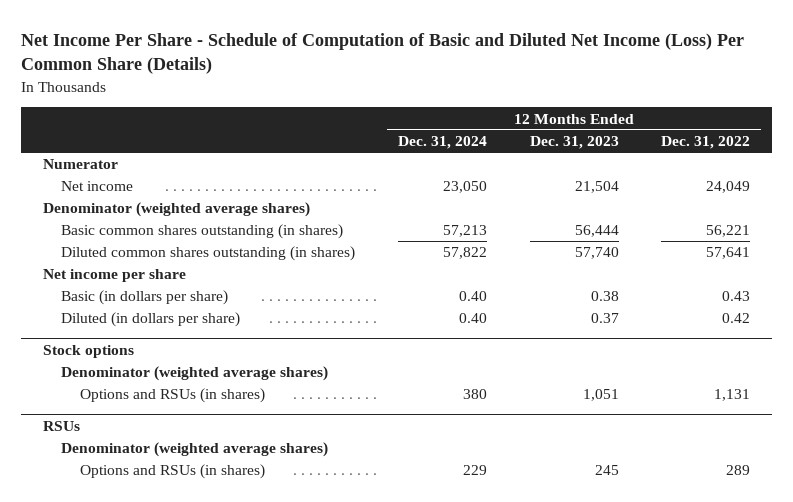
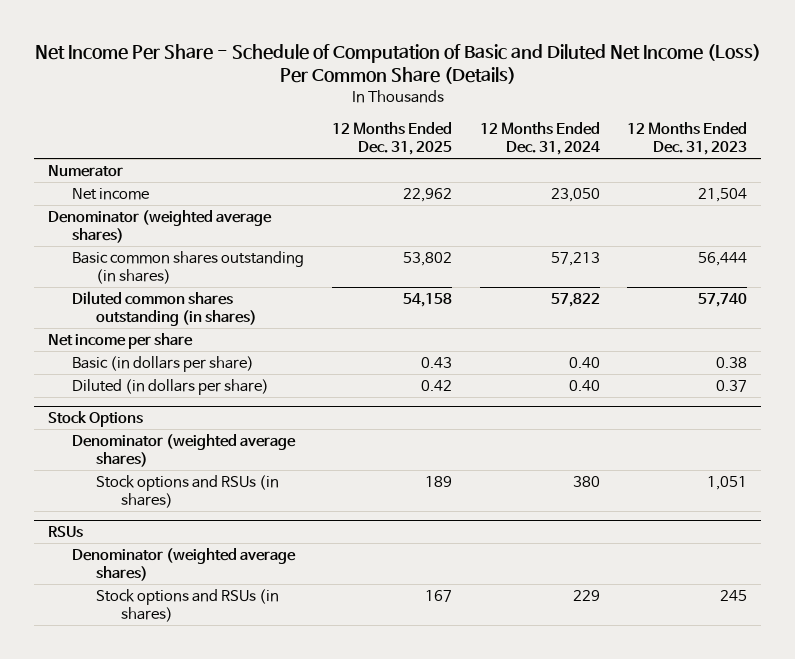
- | 12 Months Ended Dec. 31, 2024 | 12 Months Ended Dec. 31, 2023 | 12 Months Ended Dec. 31, 2022
+ | 12 Months Ended Dec. 31, 2025 | 12 Months Ended Dec. 31, 2024 | 12 Months Ended Dec. 31, 2023
- Stock options
+ Stock Options
- Options and RSUs (in shares) | 380 | 1,051 | 1,131
+ Stock options and RSUs (in shares) | 189 | 380 | 1,051
@ RSUs
- Options and RSUs (in shares) | 229 | 245 | 289
+ Stock options and RSUs (in shares) | 167 | 229 | 245

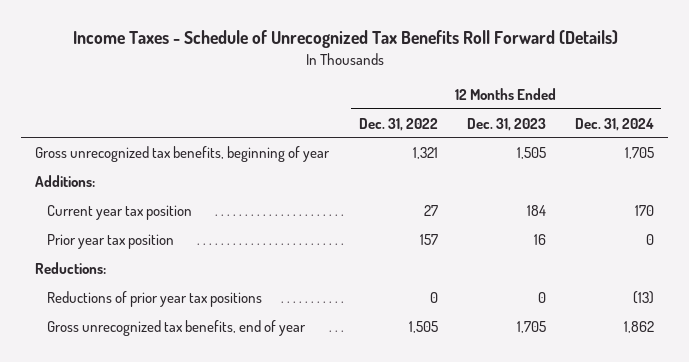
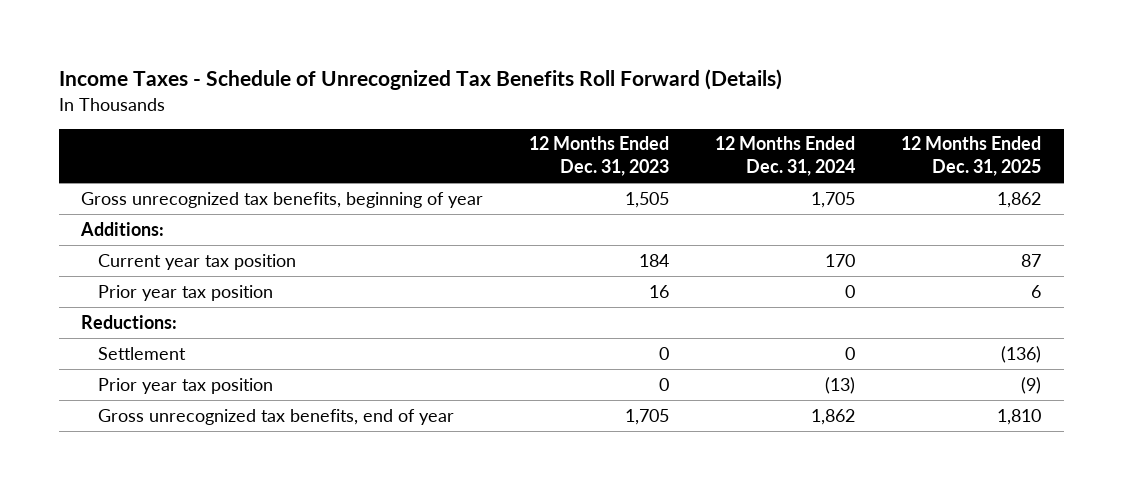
- | 12 Months Ended Dec. 31, 2022 | 12 Months Ended Dec. 31, 2023 | 12 Months Ended Dec. 31, 2024
+ | 12 Months Ended Dec. 31, 2023 | 12 Months Ended Dec. 31, 2024 | 12 Months Ended Dec. 31, 2025
- Reductions of prior year tax positions | 0 | 0 | (13)
+ Settlement | 0 | 0 | (136)
+ Prior year tax position | 0 | (13) | (9)

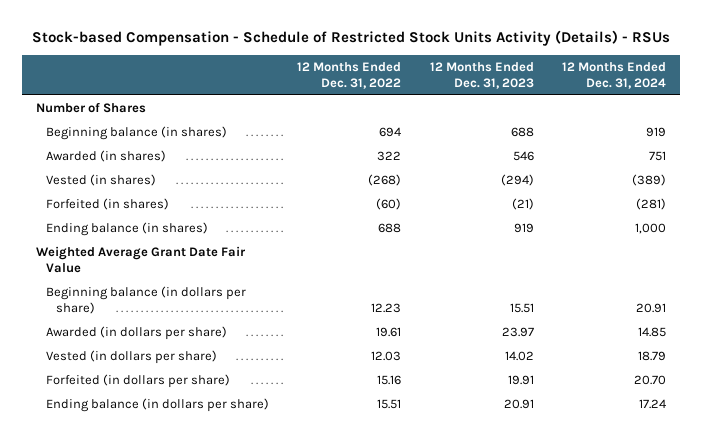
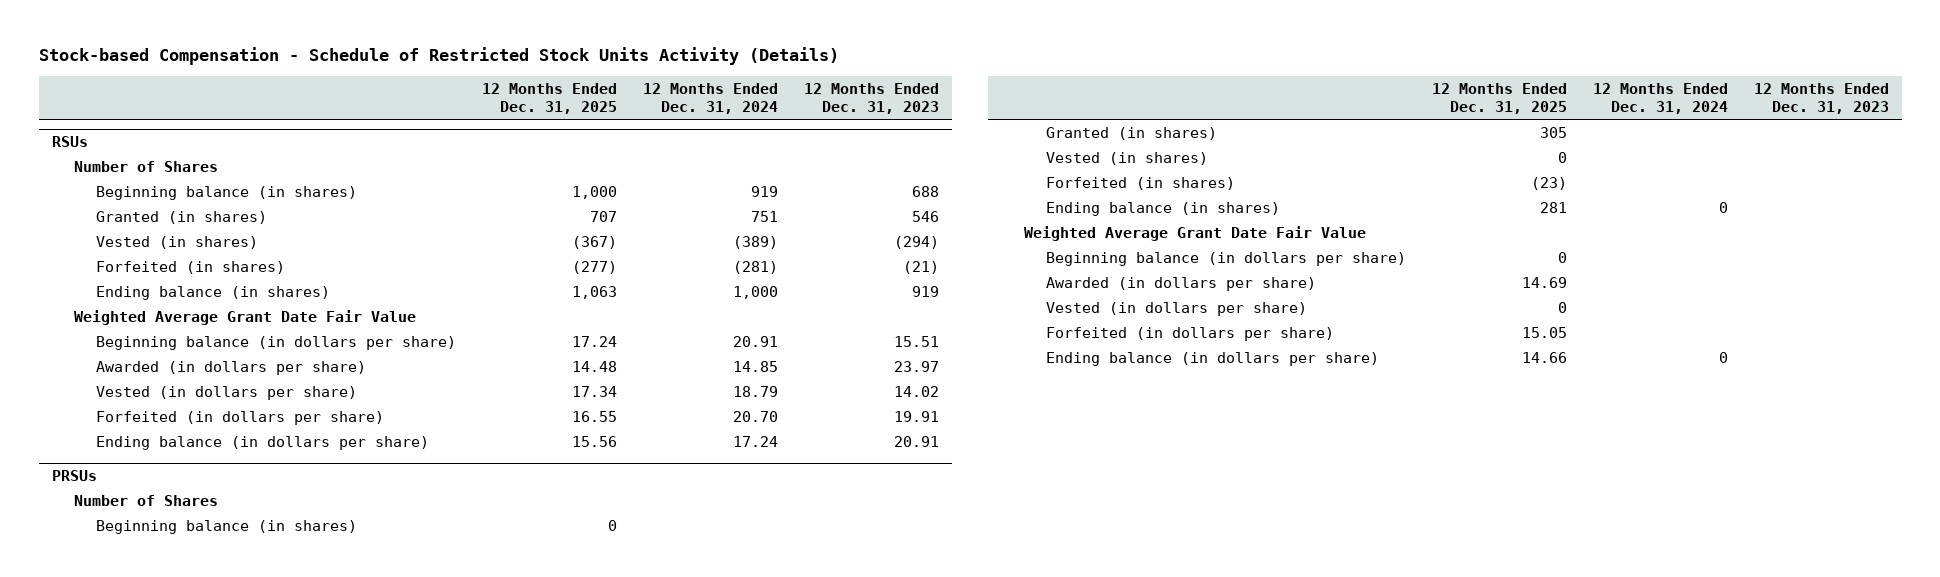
- Stock-based Compensation - Schedule of Restricted Stock Units Activity (Details) - RSUs
+ Stock-based Compensation - Schedule of Restricted Stock Units Activity (Details)
- | 12 Months Ended Dec. 31, 2022 | 12 Months Ended Dec. 31, 2023 | 12 Months Ended Dec. 31, 2024
+ | 12 Months Ended Dec. 31, 2025 | 12 Months Ended Dec. 31, 2024 | 12 Months Ended Dec. 31, 2023
+ RSUs
- Awarded (in shares) | 322 | 546 | 751
+ Granted (in shares) | 707 | 751 | 546
+ PRSUs
+ Number of Shares
+ Beginning balance (in shares) | 0 | |
+ Granted (in shares) | 305 | |
+ Vested (in shares) | 0 | |
+ Forfeited (in shares) | (23) | |
+ Ending balance (in shares) | 281 | 0 |
+ Weighted Average Grant Date Fair Value
+ Beginning balance (in dollars per share) | 0 | |
+ Awarded (in dollars per share) | 14.69 | |
+ Vested (in dollars per share) | 0 | |
+ Forfeited (in dollars per share) | 15.05 | |
+ Ending balance (in dollars per share) | 14.66 | 0 |

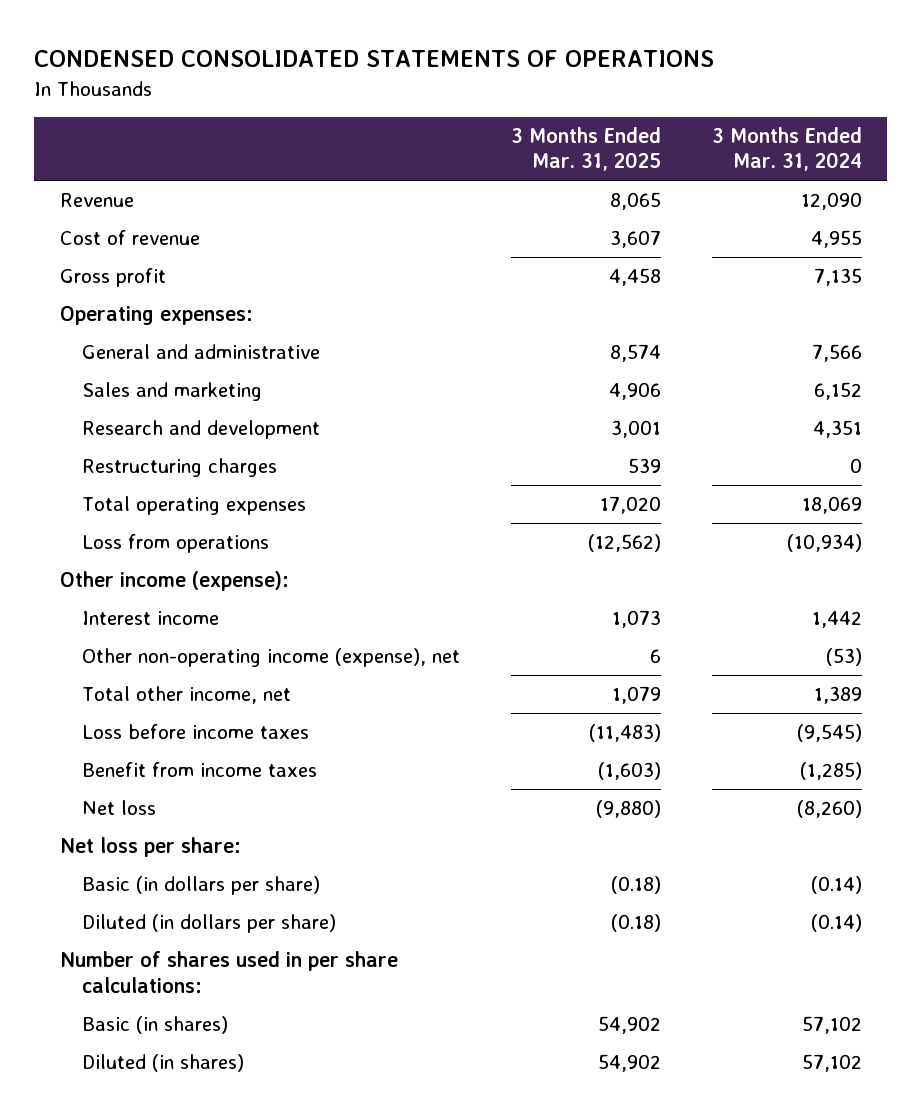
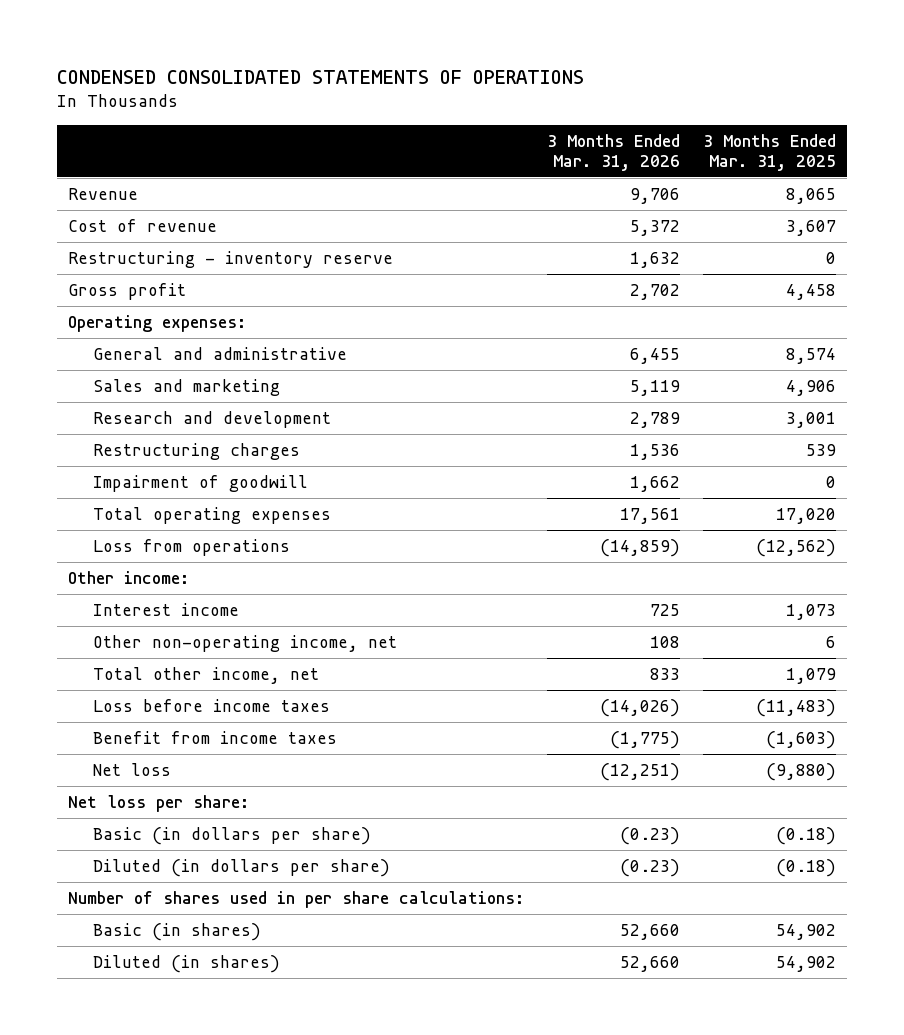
- | 3 Months Ended Mar. 31, 2025 | 3 Months Ended Mar. 31, 2024
+ | 3 Months Ended Mar. 31, 2026 | 3 Months Ended Mar. 31, 2025
+ Restructuring - inventory reserve | 1,632 | 0
+ Impairment of goodwill | 1,662 | 0
- Other income (expense):
+ Other income:
- Other non-operating income (expense), net | 6 | (53)
+ Other non-operating income, net | 108 | 6

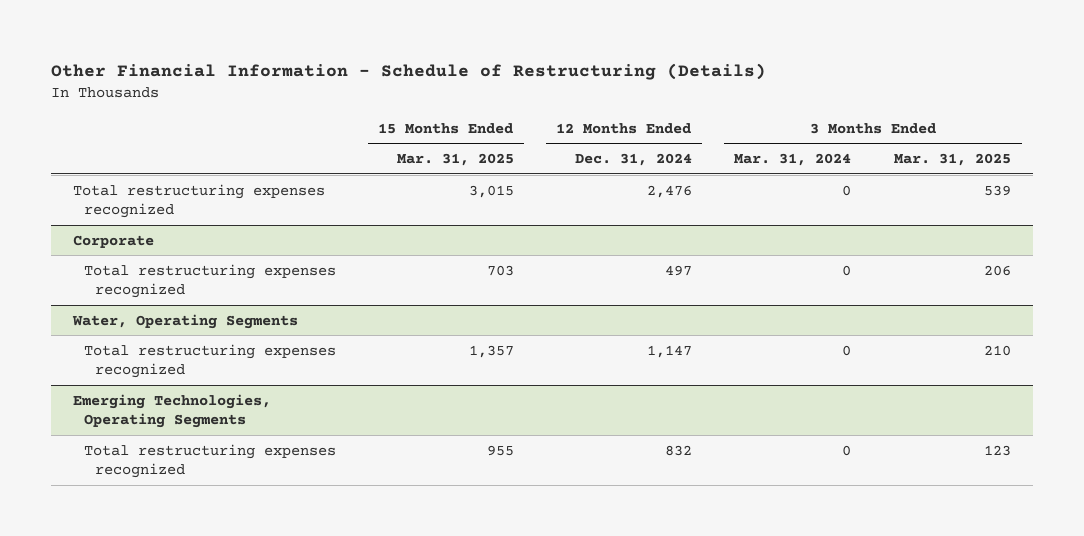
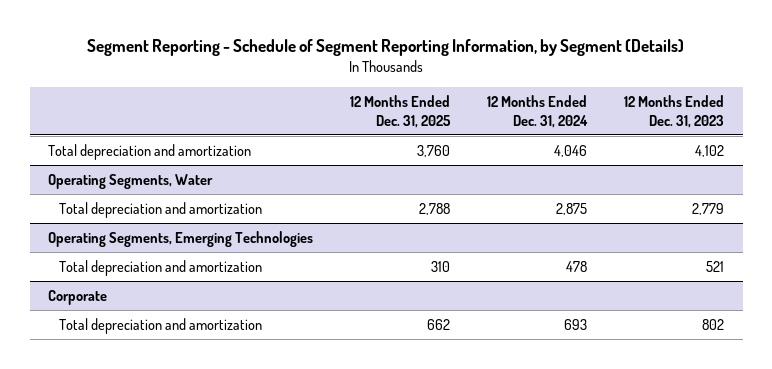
- Other Financial Information - Schedule of Restructuring (Details)
+ Segment Reporting - Schedule of Segment Reporting Information, by Segment (Details)
- | 15 Months Ended Mar. 31, 2025 | 12 Months Ended Dec. 31, 2024 | 3 Months Ended Mar. 31, 2024 | 3 Months Ended Mar. 31, 2025
+ | 12 Months Ended Dec. 31, 2025 | 12 Months Ended Dec. 31, 2024 | 12 Months Ended Dec. 31, 2023
- Total restructuring expenses recognized | 3,015 | 2,476 | 0 | 539
+ Total depreciation and amortization | 3,760 | 4,046 | 4,102
+ Operating Segments, Water
+ Total depreciation and amortization | 2,788 | 2,875 | 2,779
+ Operating Segments, Emerging Technologies
+ Total depreciation and amortization | 310 | 478 | 521
@ Corporate
- Total restructuring expenses recognized | 703 | 497 | 0 | 206
- Water, Operating Segments
- Total restructuring expenses recognized | 1,357 | 1,147 | 0 | 210
- Emerging Technologies, Operating Segments
- Total restructuring expenses recognized | 955 | 832 | 0 | 123
@ Corporate
+ Total depreciation and amortization | 662 | 693 | 802

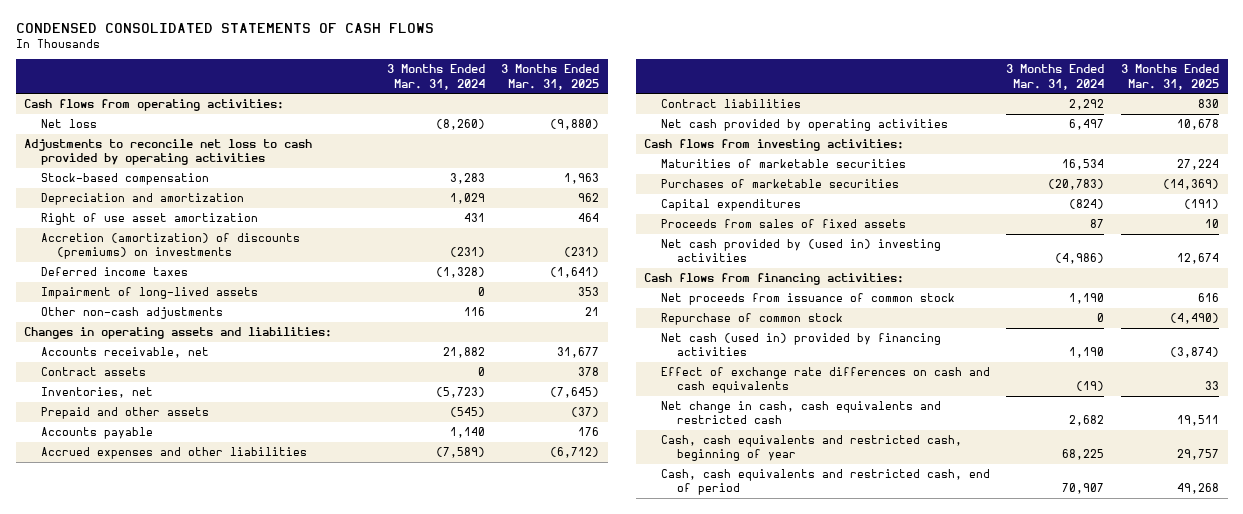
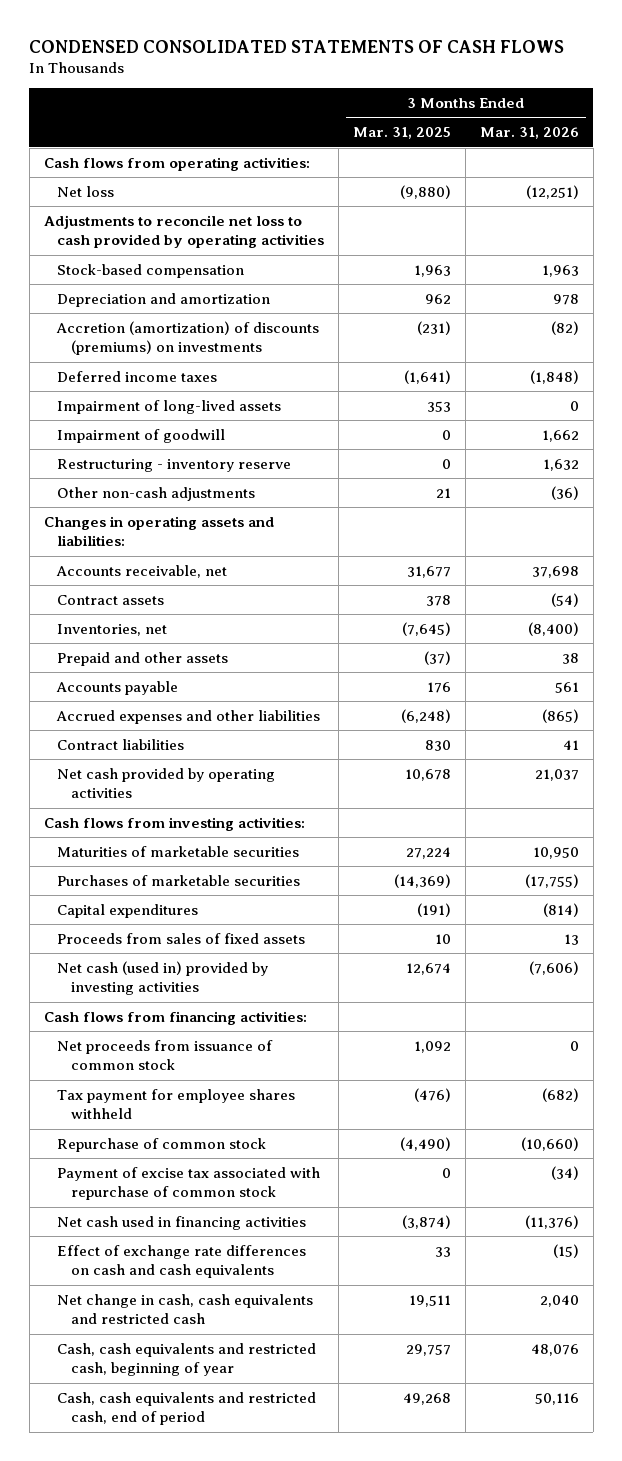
- | 3 Months Ended Mar. 31, 2024 | 3 Months Ended Mar. 31, 2025
+ | 3 Months Ended Mar. 31, 2025 | 3 Months Ended Mar. 31, 2026
- Right of use asset amortization | 431 | 464
+ Impairment of goodwill | 0 | 1,662
+ Restructuring - inventory reserve | 0 | 1,632
- Accrued expenses and other liabilities | (7,589) | (6,712)
+ Accrued expenses and other liabilities | (6,248) | (865)
- Net cash provided by (used in) investing activities | (4,986) | 12,674
+ Net cash (used in) provided by investing activities | 12,674 | (7,606)
- Net proceeds from issuance of common stock | 1,190 | 616
+ Net proceeds from issuance of common stock | 1,092 | 0
+ Tax payment for employee shares withheld | (476) | (682)
- Net cash (used in) provided by financing activities | 1,190 | (3,874)
+ Payment of excise tax associated with repurchase of common stock | 0 | (34)
+ Net cash used in financing activities | (3,874) | (11,376)

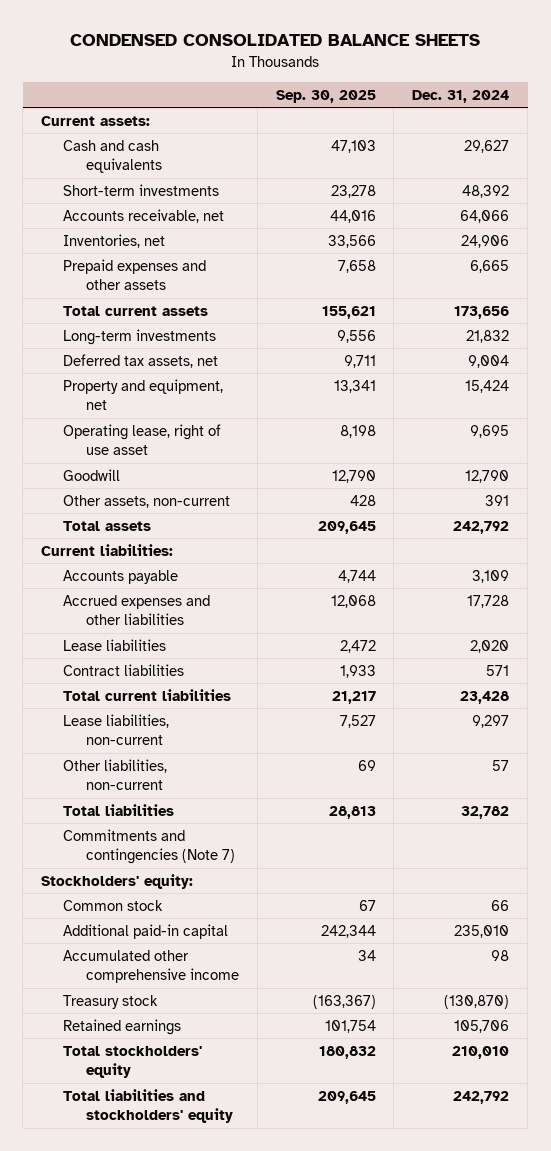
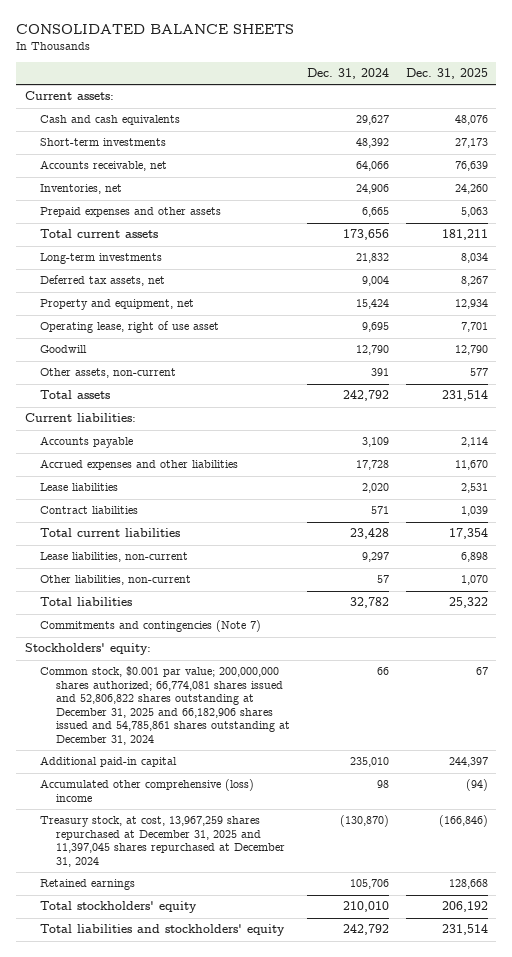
- CONDENSED CONSOLIDATED BALANCE SHEETS
+ CONSOLIDATED BALANCE SHEETS
- | Sep. 30, 2025 | Dec. 31, 2024
+ | Dec. 31, 2024 | Dec. 31, 2025
- Common stock | 67 | 66
+ Common stock, $0.001 par value; 200,000,000 shares authorized; 66,774,081 shares issued and 52,806,822 shares outstanding at December 31, 2025 and 66,182,906 shares issued and 54,785,861 shares outstanding at December 31, 2024 | 66 | 67
- Accumulated other comprehensive income | 34 | 98
- Treasury stock | (163,367) | (130,870)
+ Accumulated other comprehensive (loss) income | 98 | (94)
+ Treasury stock, at cost, 13,967,259 shares repurchased at December 31, 2025 and 11,397,045 shares repurchased at December 31, 2024 | (130,870) | (166,846)

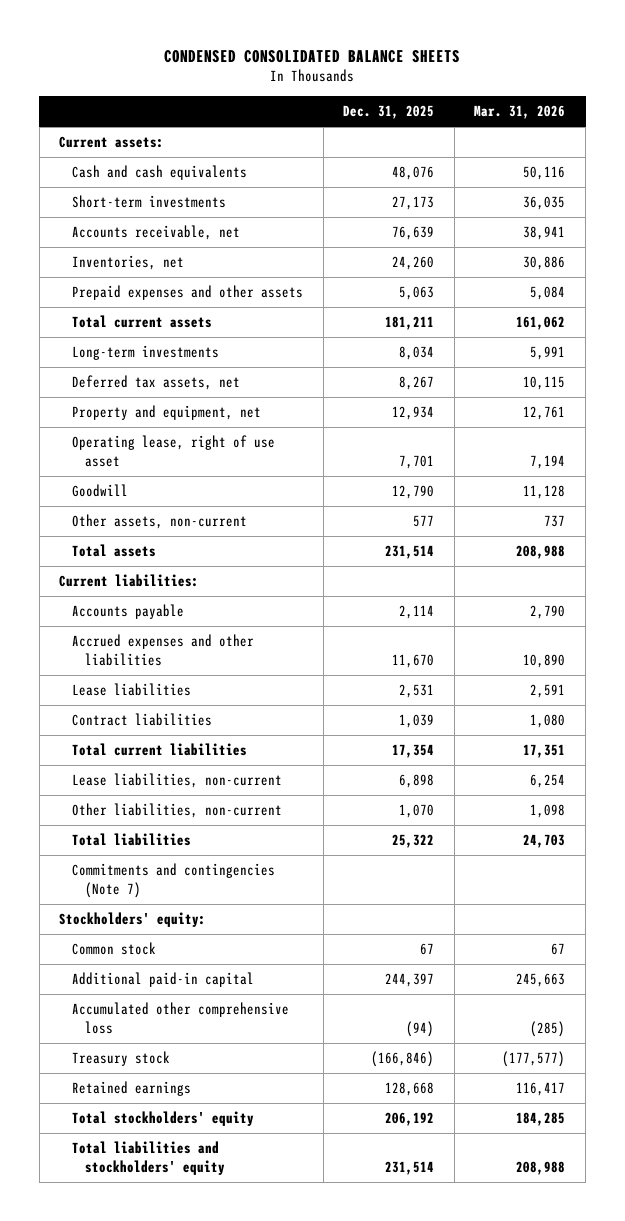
- CONSOLIDATED BALANCE SHEETS
+ CONDENSED CONSOLIDATED BALANCE SHEETS
- | Dec. 31, 2024 | Dec. 31, 2025
+ | Dec. 31, 2025 | Mar. 31, 2026
- Common stock, $0.001 par value; 200,000,000 shares authorized; 66,774,081 shares issued and 52,806,822 shares outstanding at December 31, 2025 and 66,182,906 shares issued and 54,785,861 shares outstanding at December 31, 2024 | 66 | 67
+ Common stock | 67 | 67
- Accumulated other comprehensive (loss) income | 98 | (94)
- Treasury stock, at cost, 13,967,259 shares repurchased at December 31, 2025 and 11,397,045 shares repurchased at December 31, 2024 | (130,870) | (166,846)
+ Accumulated other comprehensive loss | (94) | (285)
+ Treasury stock | (166,846) | (177,577)

